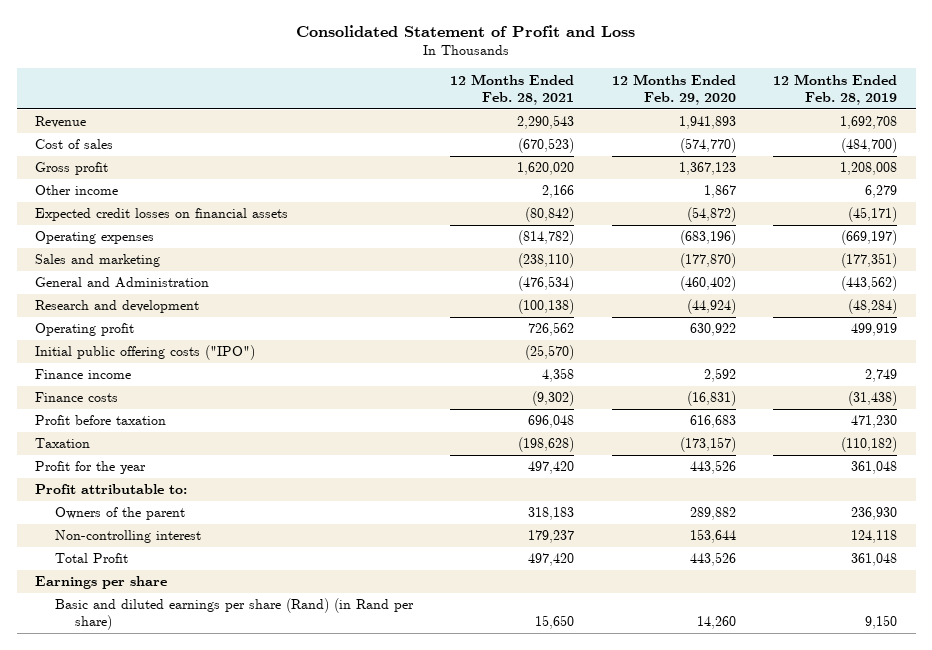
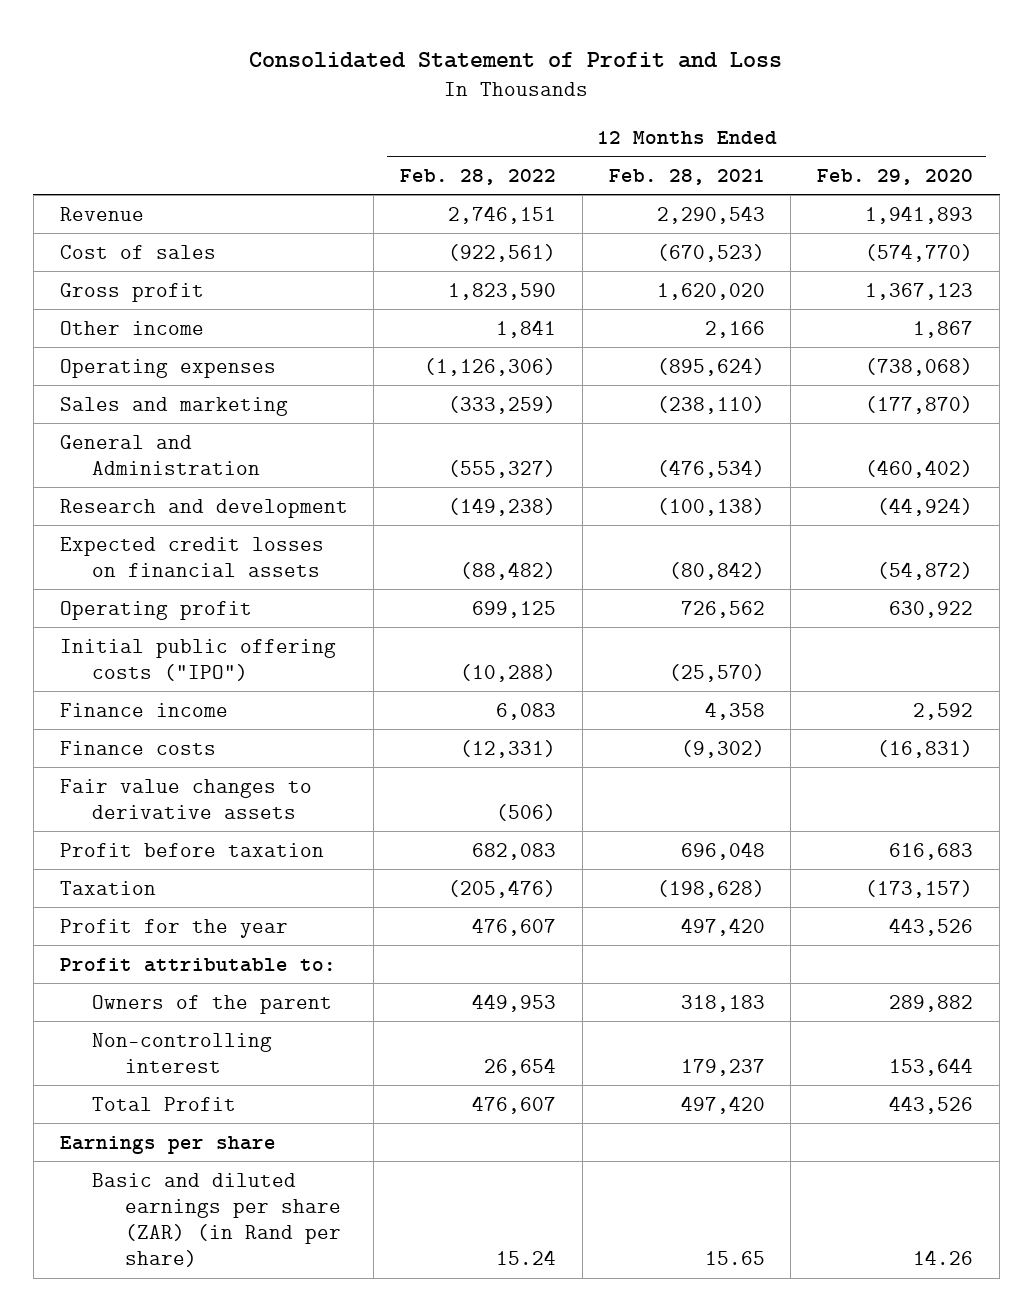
- | 12 Months Ended Feb. 28, 2021 | 12 Months Ended Feb. 29, 2020 | 12 Months Ended Feb. 28, 2019
+ | 12 Months Ended Feb. 28, 2022 | 12 Months Ended Feb. 28, 2021 | 12 Months Ended Feb. 29, 2020
- Operating expenses | (814,782) | (683,196) | (669,197)
+ Operating expenses | (1,126,306) | (895,624) | (738,068)
moved down: Expected credit losses on financial assets | (88,482) | (80,842) | (54,872)
+ Fair value changes to derivative assets | (506) | |
- Basic and diluted earnings per share (Rand) (in Rand per share) | 15,650 | 14,260 | 9,150
+ Basic and diluted earnings per share (ZAR) (in Rand per share) | 15.24 | 15.65 | 14.26

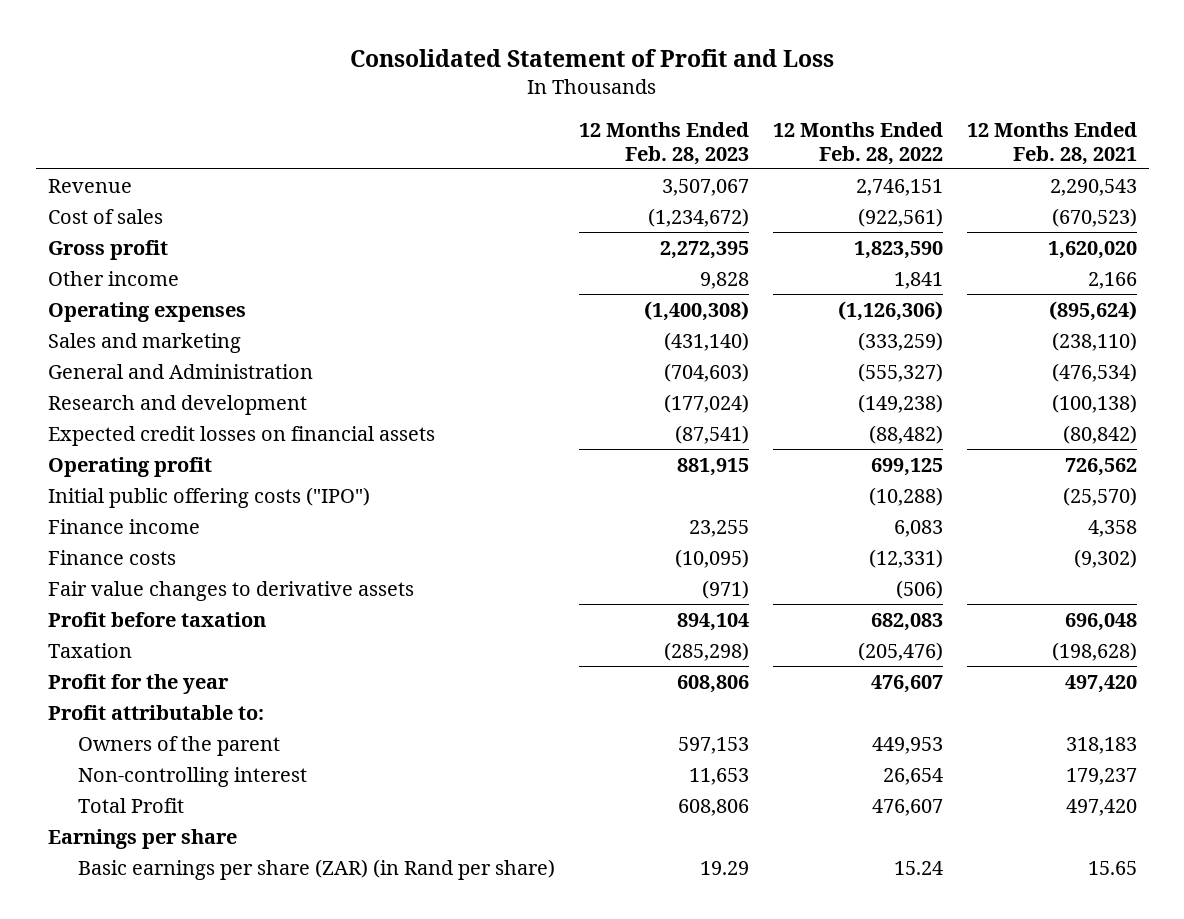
- | 12 Months Ended Feb. 28, 2022 | 12 Months Ended Feb. 28, 2021 | 12 Months Ended Feb. 29, 2020
+ | 12 Months Ended Feb. 28, 2023 | 12 Months Ended Feb. 28, 2022 | 12 Months Ended Feb. 28, 2021
- Basic and diluted earnings per share (ZAR) (in Rand per share) | 15.24 | 15.65 | 14.26
+ Basic earnings per share (ZAR) (in Rand per share) | 19.29 | 15.24 | 15.65

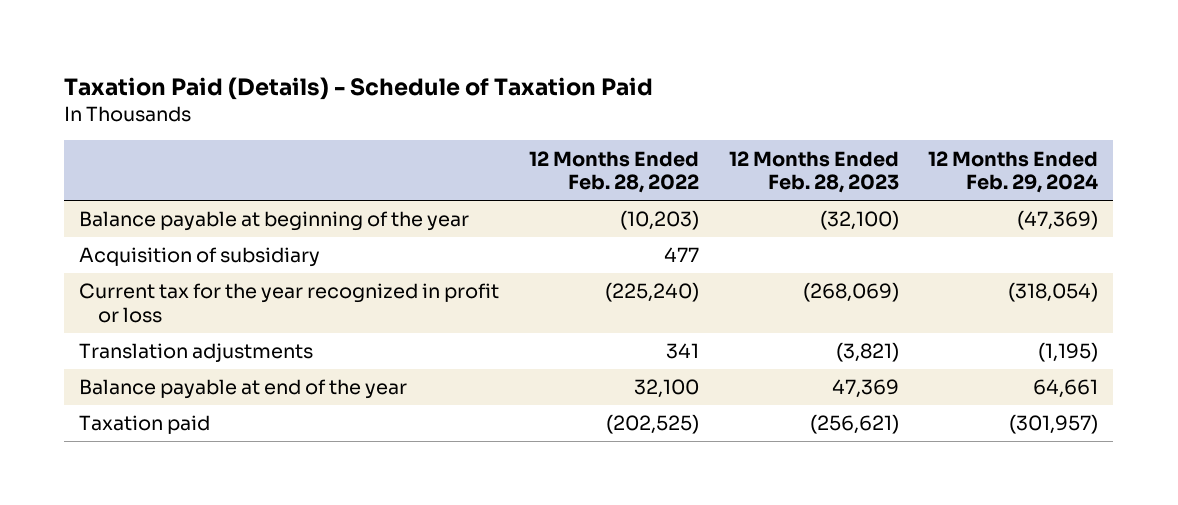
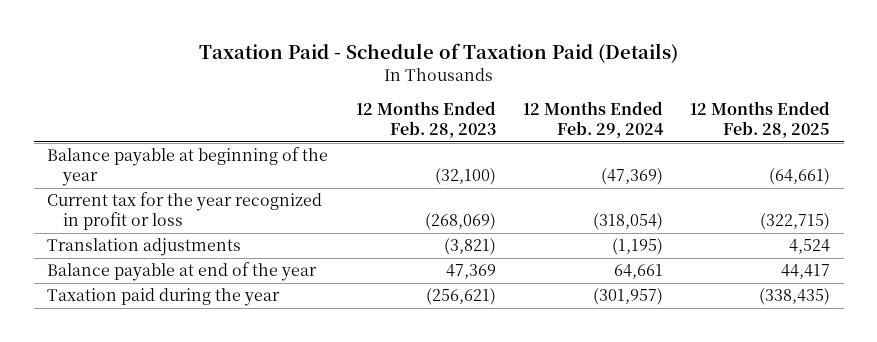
- Taxation Paid (Details) - Schedule of Taxation Paid
+ Taxation Paid - Schedule of Taxation Paid (Details)
- | 12 Months Ended Feb. 28, 2022 | 12 Months Ended Feb. 28, 2023 | 12 Months Ended Feb. 29, 2024
+ | 12 Months Ended Feb. 28, 2023 | 12 Months Ended Feb. 29, 2024 | 12 Months Ended Feb. 28, 2025
- Acquisition of subsidiary | 477 | |
- Taxation paid | (202,525) | (256,621) | (301,957)
+ Taxation paid during the year | (256,621) | (301,957) | (338,435)

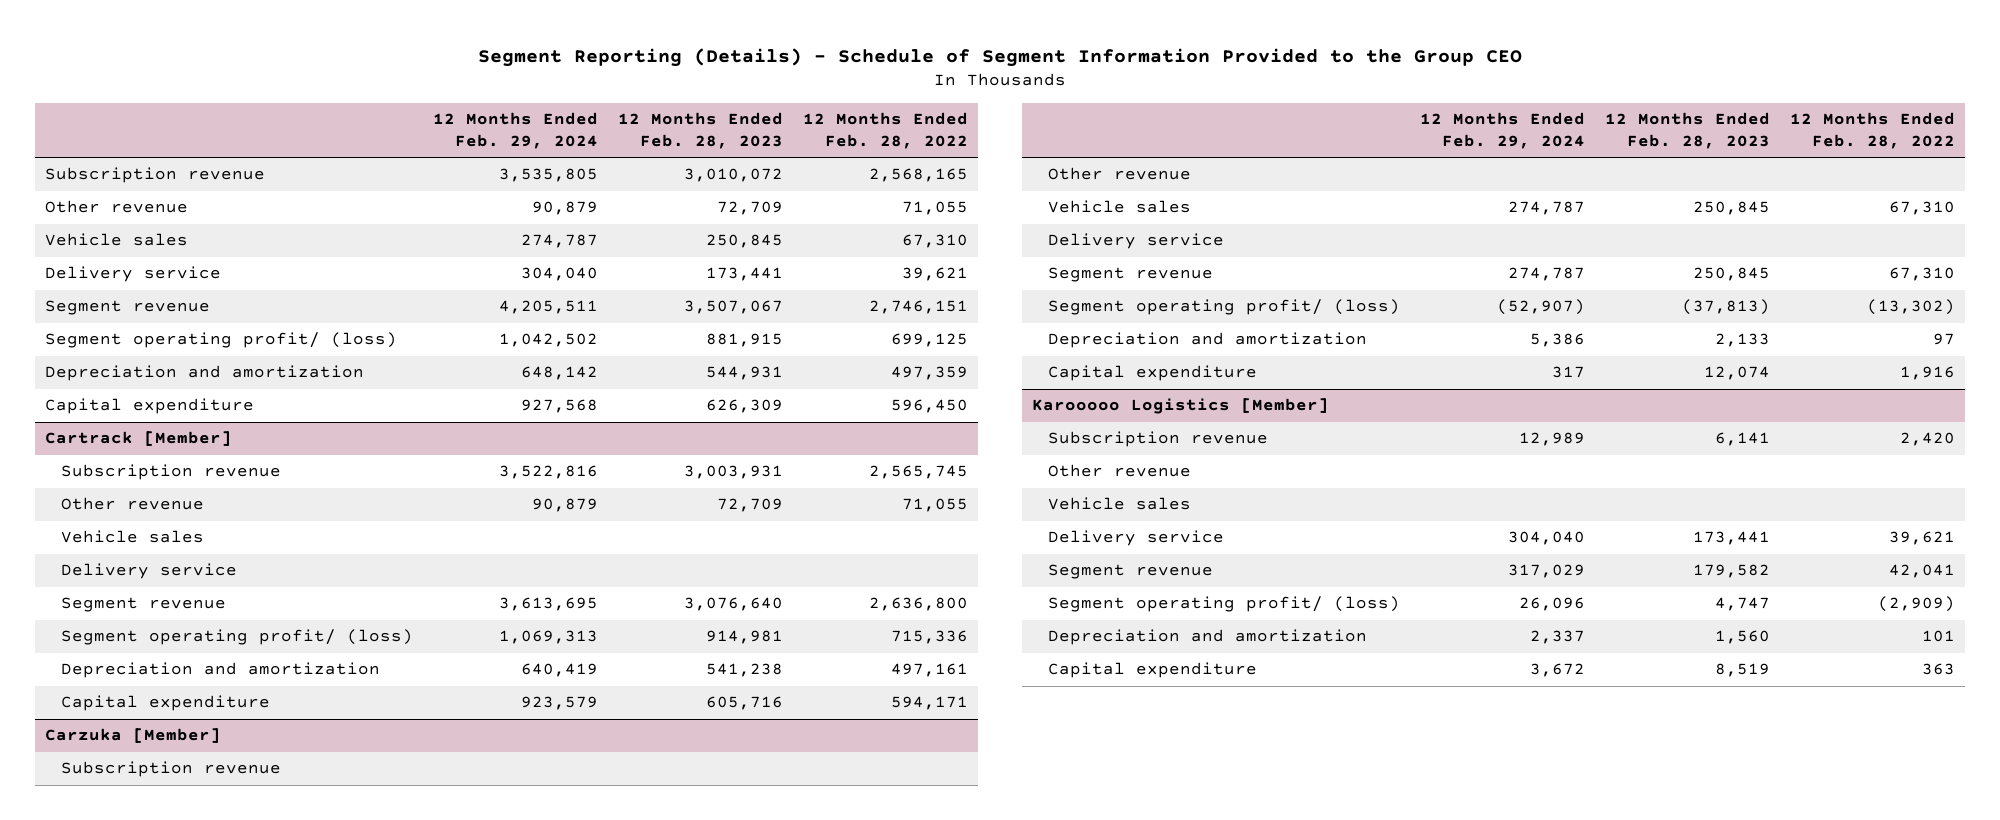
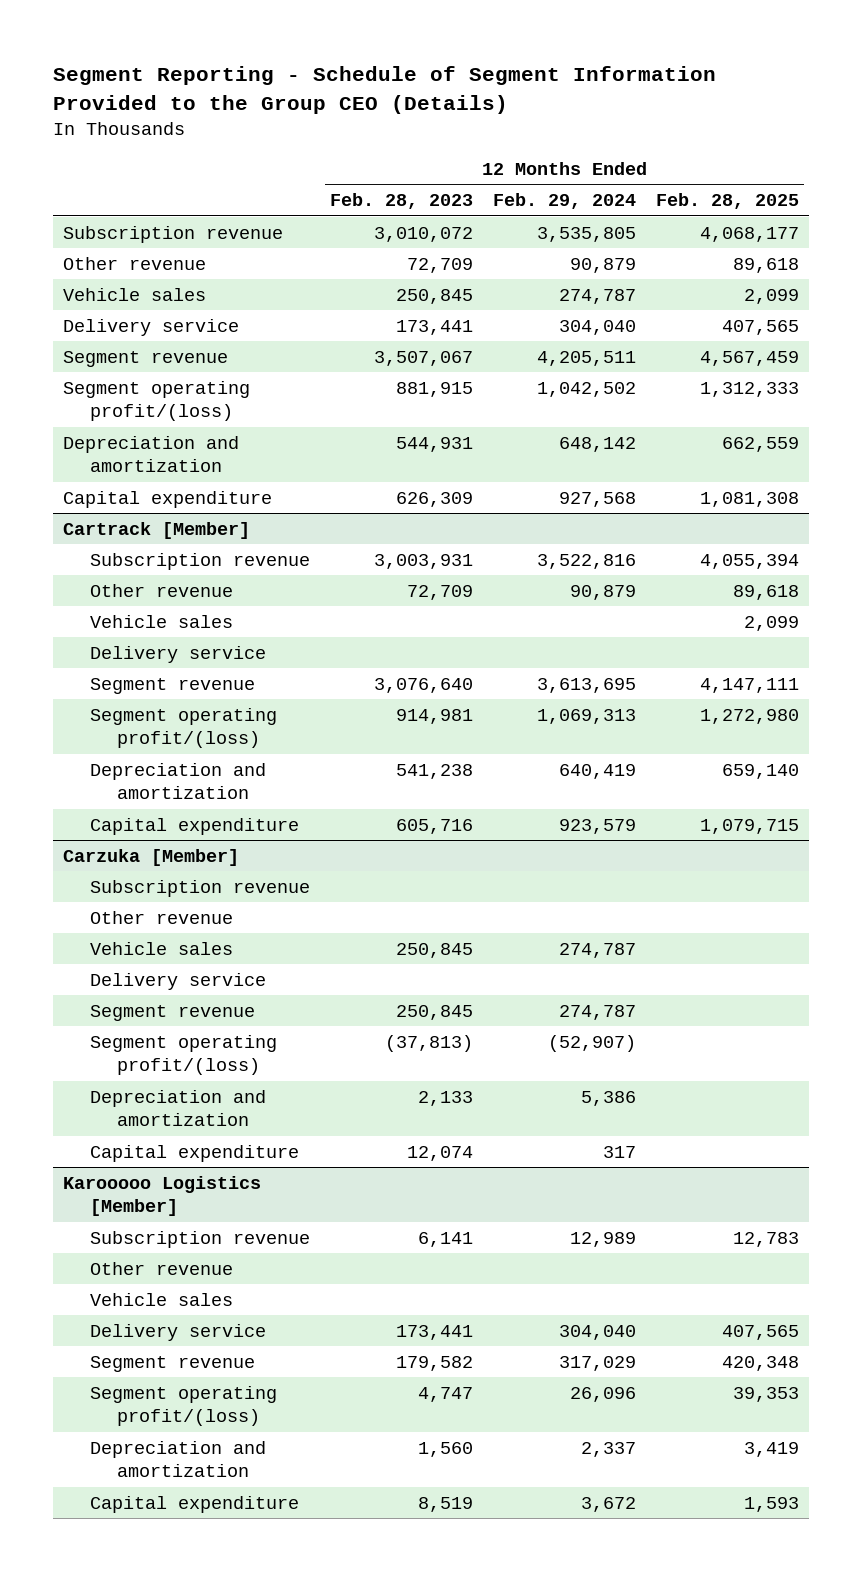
- Segment Reporting (Details) - Schedule of Segment Information Provided to the Group CEO
+ Segment Reporting - Schedule of Segment Information Provided to the Group CEO (Details)
- | 12 Months Ended Feb. 29, 2024 | 12 Months Ended Feb. 28, 2023 | 12 Months Ended Feb. 28, 2022
+ | 12 Months Ended Feb. 28, 2023 | 12 Months Ended Feb. 29, 2024 | 12 Months Ended Feb. 28, 2025
- Segment operating profit/ (loss) | 1,042,502 | 881,915 | 699,125
+ Segment operating profit/(loss) | 881,915 | 1,042,502 | 1,312,333
@ Cartrack [Member]
- Segment operating profit/ (loss) | 1,069,313 | 914,981 | 715,336
+ Segment operating profit/(loss) | 914,981 | 1,069,313 | 1,272,980
@ Carzuka [Member]
- Segment operating profit/ (loss) | (52,907) | (37,813) | (13,302)
+ Segment operating profit/(loss) | (37,813) | (52,907) |
@ Karooooo Logistics [Member]
- Segment operating profit/ (loss) | 26,096 | 4,747 | (2,909)
+ Segment operating profit/(loss) | 4,747 | 26,096 | 39,353

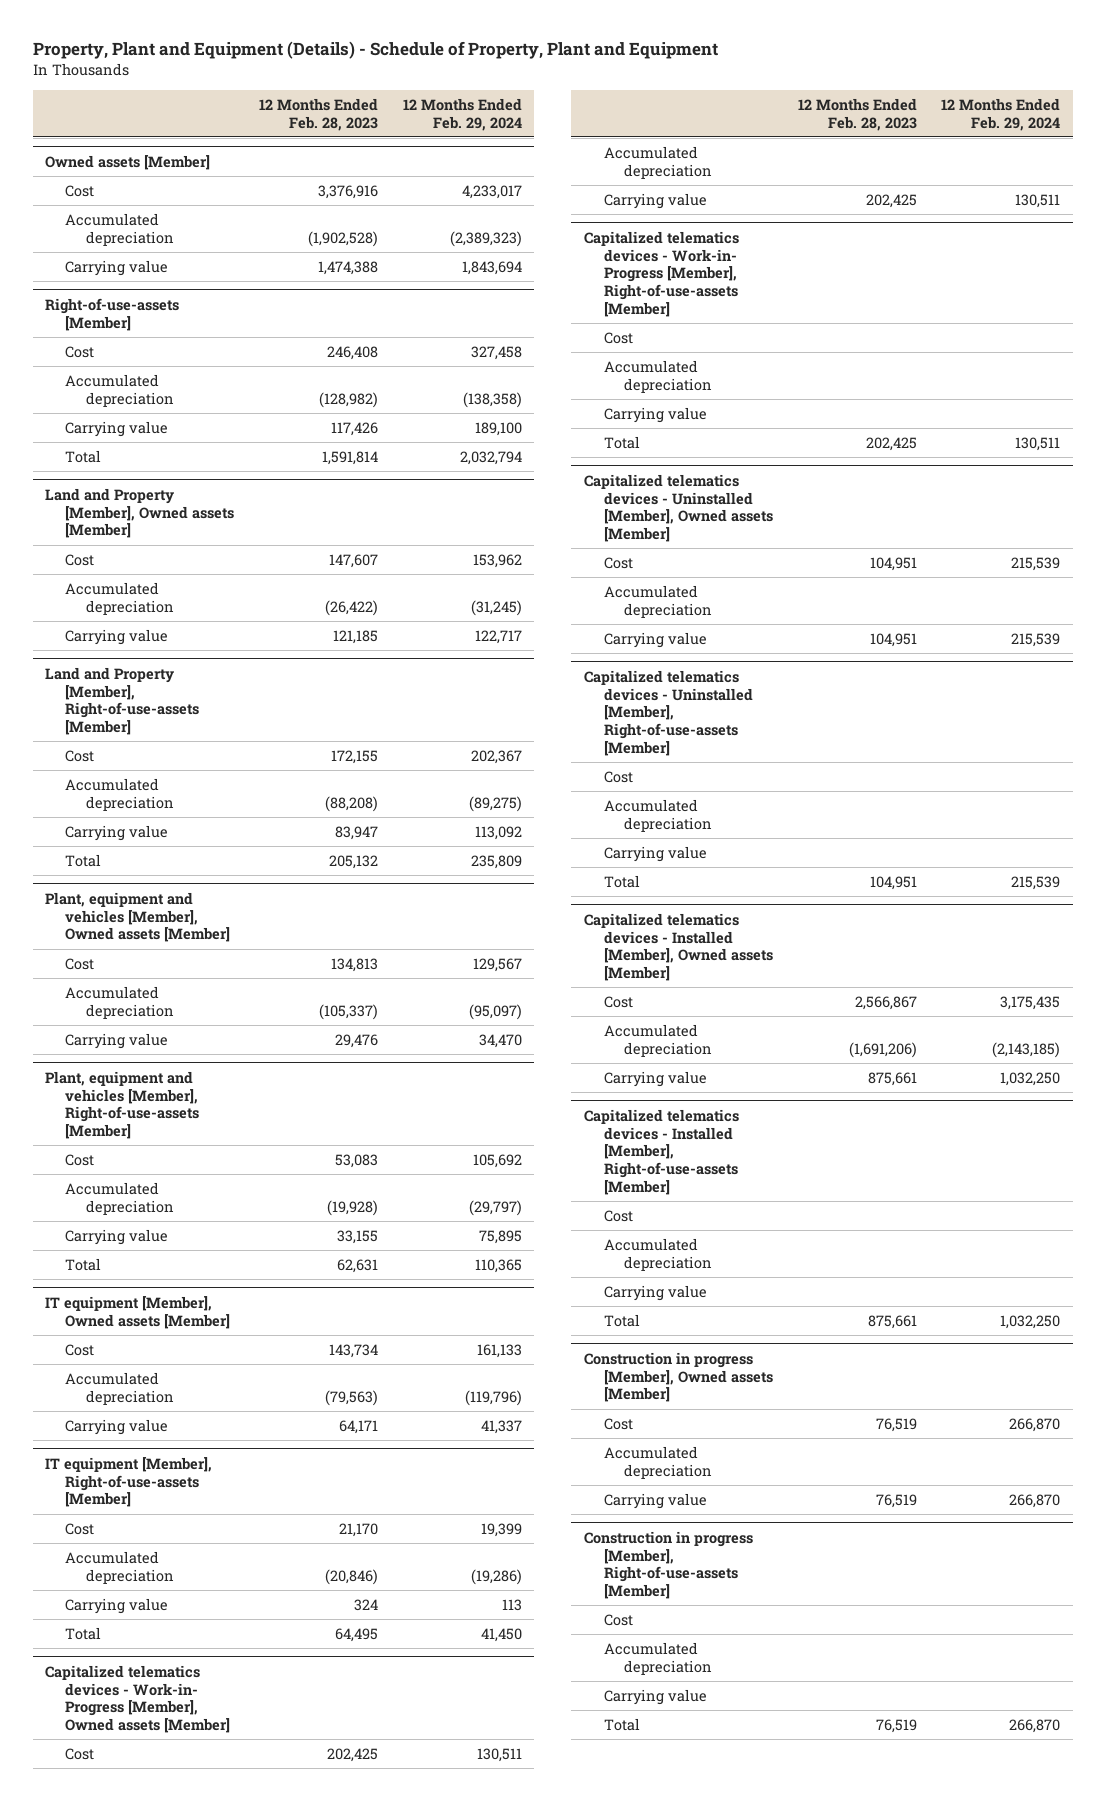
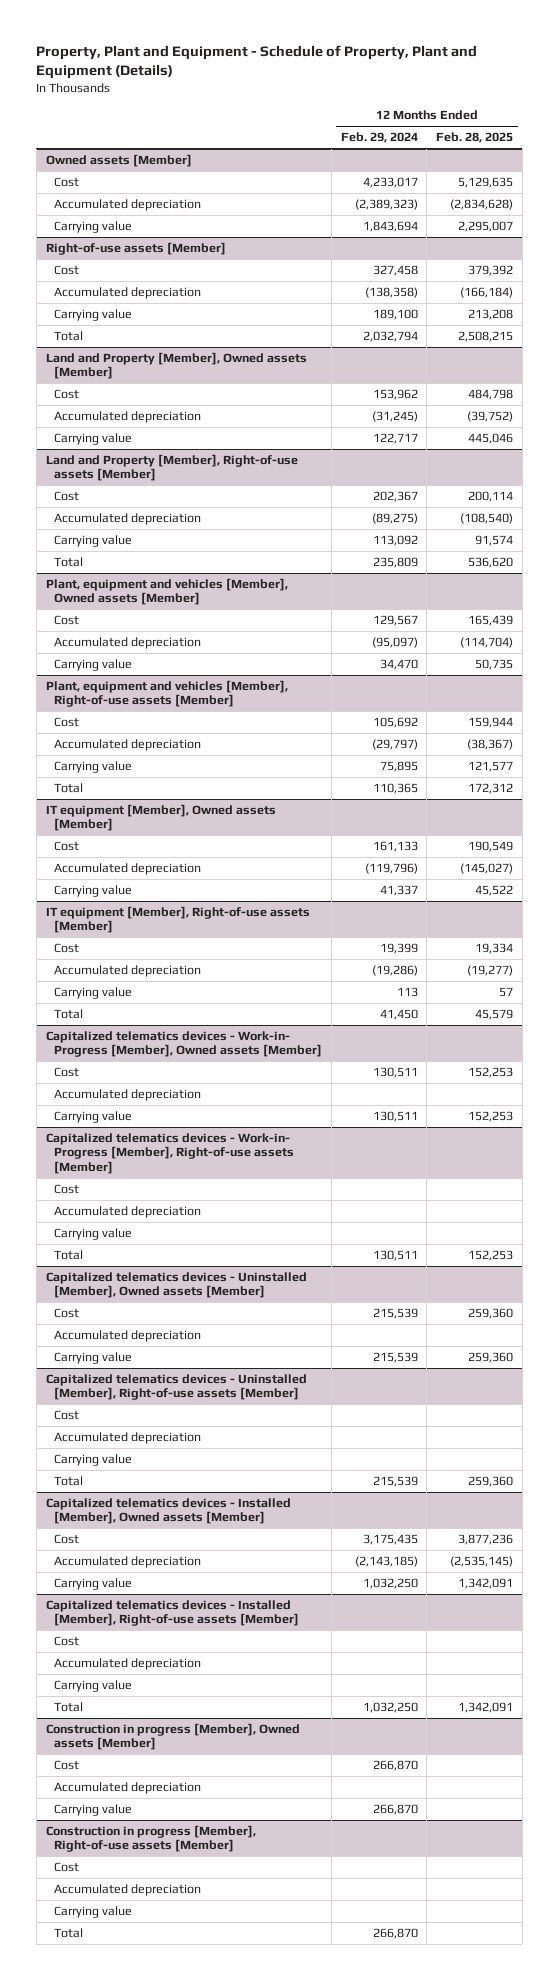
- Property, Plant and Equipment (Details) - Schedule of Property, Plant and Equipment
+ Property, Plant and Equipment - Schedule of Property, Plant and Equipment (Details)
- | 12 Months Ended Feb. 28, 2023 | 12 Months Ended Feb. 29, 2024
+ | 12 Months Ended Feb. 29, 2024 | 12 Months Ended Feb. 28, 2025
- Right-of-use-assets [Member]
+ Right-of-use assets [Member]
- Land and Property [Member], Right-of-use-assets [Member]
+ Land and Property [Member], Right-of-use assets [Member]
- Plant, equipment and vehicles [Member], Right-of-use-assets [Member]
+ Plant, equipment and vehicles [Member], Right-of-use assets [Member]
- IT equipment [Member], Right-of-use-assets [Member]
+ IT equipment [Member], Right-of-use assets [Member]
- Capitalized telematics devices - Work-in- Progress [Member], Right-of-use-assets [Member]
+ Capitalized telematics devices - Work-in- Progress [Member], Right-of-use assets [Member]
- Capitalized telematics devices - Uninstalled [Member], Right-of-use-assets [Member]
+ Capitalized telematics devices - Uninstalled [Member], Right-of-use assets [Member]
- Capitalized telematics devices - Installed [Member], Right-of-use-assets [Member]
+ Capitalized telematics devices - Installed [Member], Right-of-use assets [Member]
- Construction in progress [Member], Right-of-use-assets [Member]
+ Construction in progress [Member], Right-of-use assets [Member]

